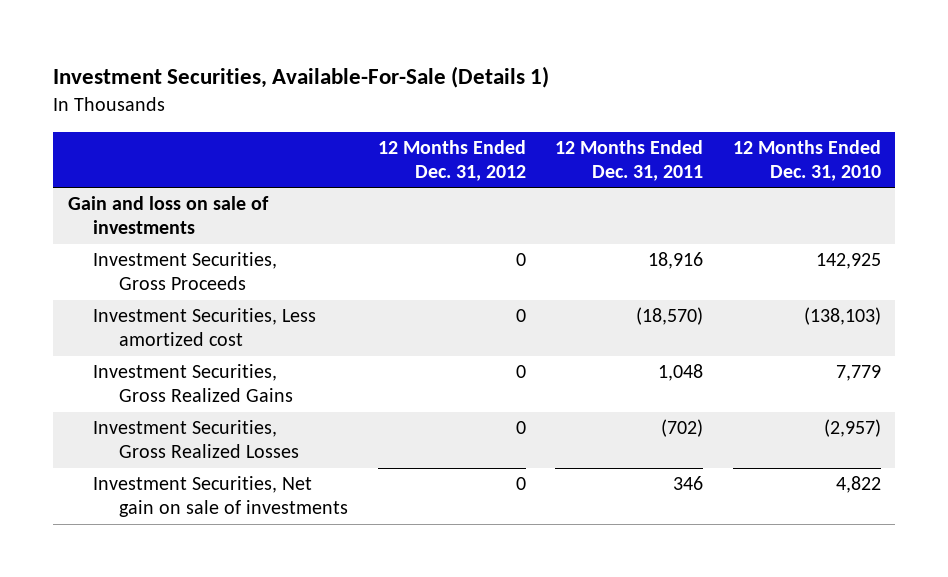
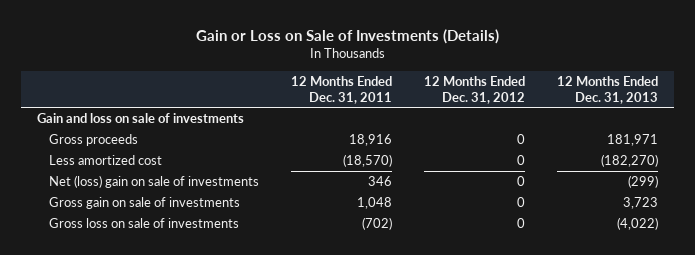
- Investment Securities, Available-For-Sale (Details 1)
+ Gain or Loss on Sale of Investments (Details)
- | 12 Months Ended Dec. 31, 2012 | 12 Months Ended Dec. 31, 2011 | 12 Months Ended Dec. 31, 2010
+ | 12 Months Ended Dec. 31, 2011 | 12 Months Ended Dec. 31, 2012 | 12 Months Ended Dec. 31, 2013
- Investment Securities, Gross Proceeds | 0 | 18,916 | 142,925
- Investment Securities, Less amortized cost | 0 | (18,570) | (138,103)
- Investment Securities, Gross Realized Gains | 0 | 1,048 | 7,779
- Investment Securities, Gross Realized Losses | 0 | (702) | (2,957)
- Investment Securities, Net gain on sale of investments | 0 | 346 | 4,822
+ Gross proceeds | 18,916 | 0 | 181,971
+ Less amortized cost | (18,570) | 0 | (182,270)
+ Net (loss) gain on sale of investments | 346 | 0 | (299)
+ Gross gain on sale of investments | 1,048 | 0 | 3,723
+ Gross loss on sale of investments | (702) | 0 | (4,022)

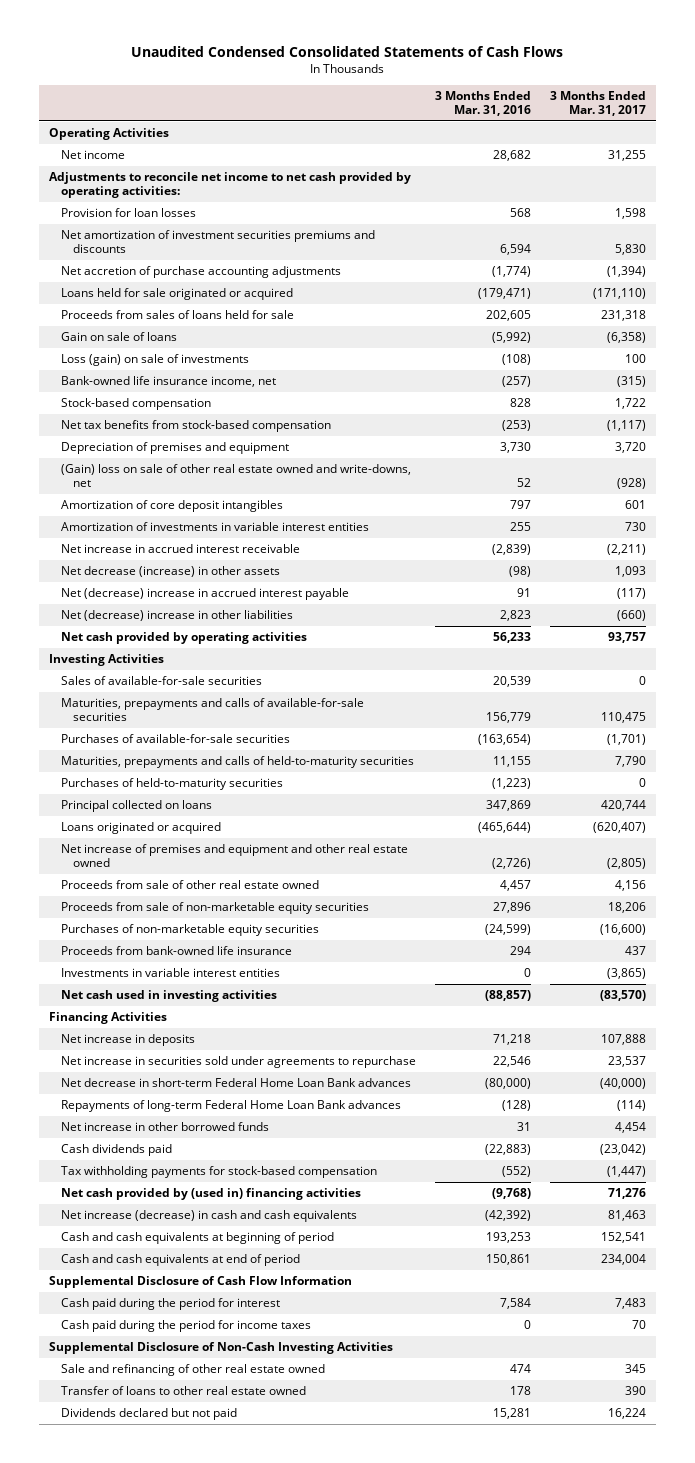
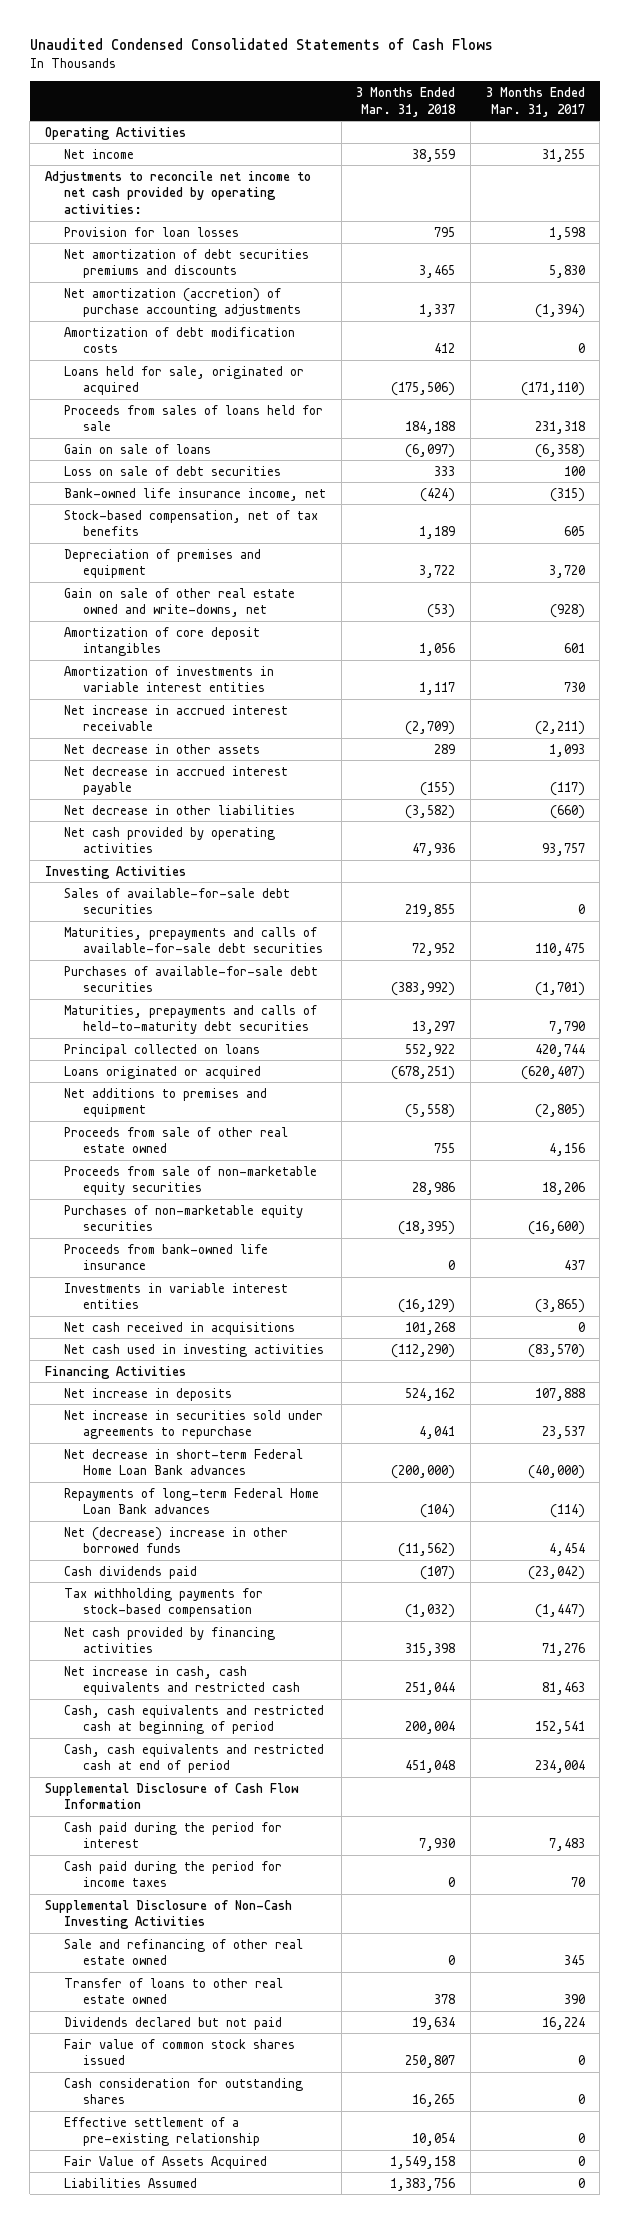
- | 3 Months Ended Mar. 31, 2016 | 3 Months Ended Mar. 31, 2017
+ | 3 Months Ended Mar. 31, 2018 | 3 Months Ended Mar. 31, 2017
- Net amortization of investment securities premiums and discounts | 6,594 | 5,830
- Net accretion of purchase accounting adjustments | (1,774) | (1,394)
- Loans held for sale originated or acquired | (179,471) | (171,110)
+ Net amortization of debt securities premiums and discounts | 3,465 | 5,830
+ Net amortization (accretion) of purchase accounting adjustments | 1,337 | (1,394)
+ Amortization of debt modification costs | 412 | 0
+ Loans held for sale, originated or acquired | (175,506) | (171,110)
- Loss (gain) on sale of investments | (108) | 100
+ Loss on sale of debt securities | 333 | 100
- Stock-based compensation | 828 | 1,722
- Net tax benefits from stock-based compensation | (253) | (1,117)
+ Stock-based compensation, net of tax benefits | 1,189 | 605
- (Gain) loss on sale of other real estate owned and write-downs, net | 52 | (928)
+ Gain on sale of other real estate owned and write-downs, net | (53) | (928)
- Net decrease (increase) in other assets | (98) | 1,093
- Net (decrease) increase in accrued interest payable | 91 | (117)
- Net (decrease) increase in other liabilities | 2,823 | (660)
+ Net decrease in other assets | 289 | 1,093
+ Net decrease in accrued interest payable | (155) | (117)
+ Net decrease in other liabilities | (3,582) | (660)
- Sales of available-for-sale securities | 20,539 | 0
- Maturities, prepayments and calls of available-for-sale securities | 156,779 | 110,475
- Purchases of available-for-sale securities | (163,654) | (1,701)
- Maturities, prepayments and calls of held-to-maturity securities | 11,155 | 7,790
- Purchases of held-to-maturity securities | (1,223) | 0
+ Sales of available-for-sale debt securities | 219,855 | 0
+ Maturities, prepayments and calls of available-for-sale debt securities | 72,952 | 110,475
+ Purchases of available-for-sale debt securities | (383,992) | (1,701)
+ Maturities, prepayments and calls of held-to-maturity debt securities | 13,297 | 7,790
- Net increase of premises and equipment and other real estate owned | (2,726) | (2,805)
+ Net additions to premises and equipment | (5,558) | (2,805)
+ Net cash received in acquisitions | 101,268 | 0
- Net increase in other borrowed funds | 31 | 4,454
+ Net (decrease) increase in other borrowed funds | (11,562) | 4,454
- Net cash provided by (used in) financing activities | (9,768) | 71,276
- Net increase (decrease) in cash and cash equivalents | (42,392) | 81,463
- Cash and cash equivalents at beginning of period | 193,253 | 152,541
- Cash and cash equivalents at end of period | 150,861 | 234,004
+ Net cash provided by financing activities | 315,398 | 71,276
+ Net increase in cash, cash equivalents and restricted cash | 251,044 | 81,463
+ Cash, cash equivalents and restricted cash at beginning of period | 200,004 | 152,541
+ Cash, cash equivalents and restricted cash at end of period | 451,048 | 234,004
+ Fair value of common stock shares issued | 250,807 | 0
+ Cash consideration for outstanding shares | 16,265 | 0
+ Effective settlement of a pre-existing relationship | 10,054 | 0
+ Fair Value of Assets Acquired | 1,549,158 | 0
+ Liabilities Assumed | 1,383,756 | 0

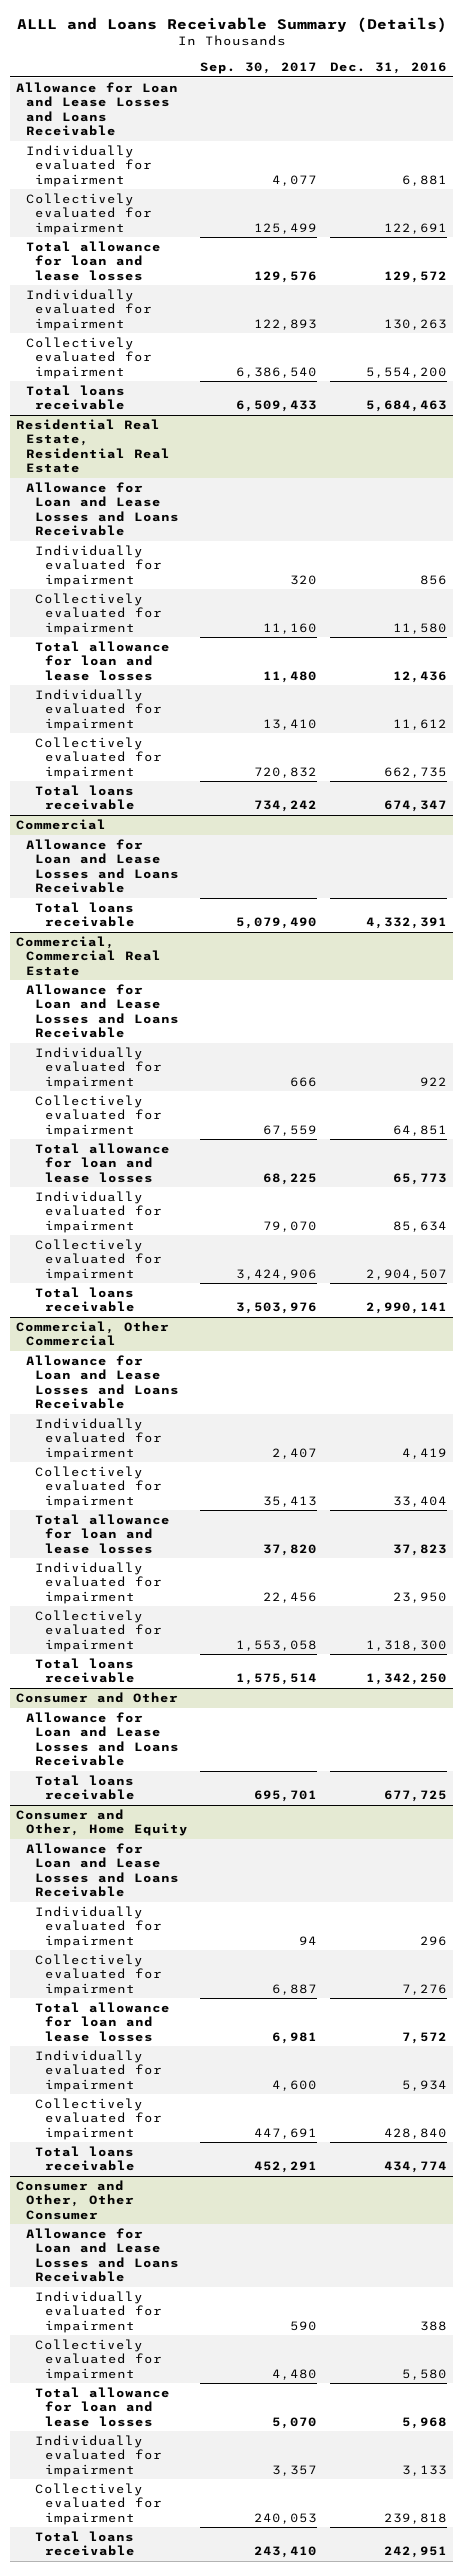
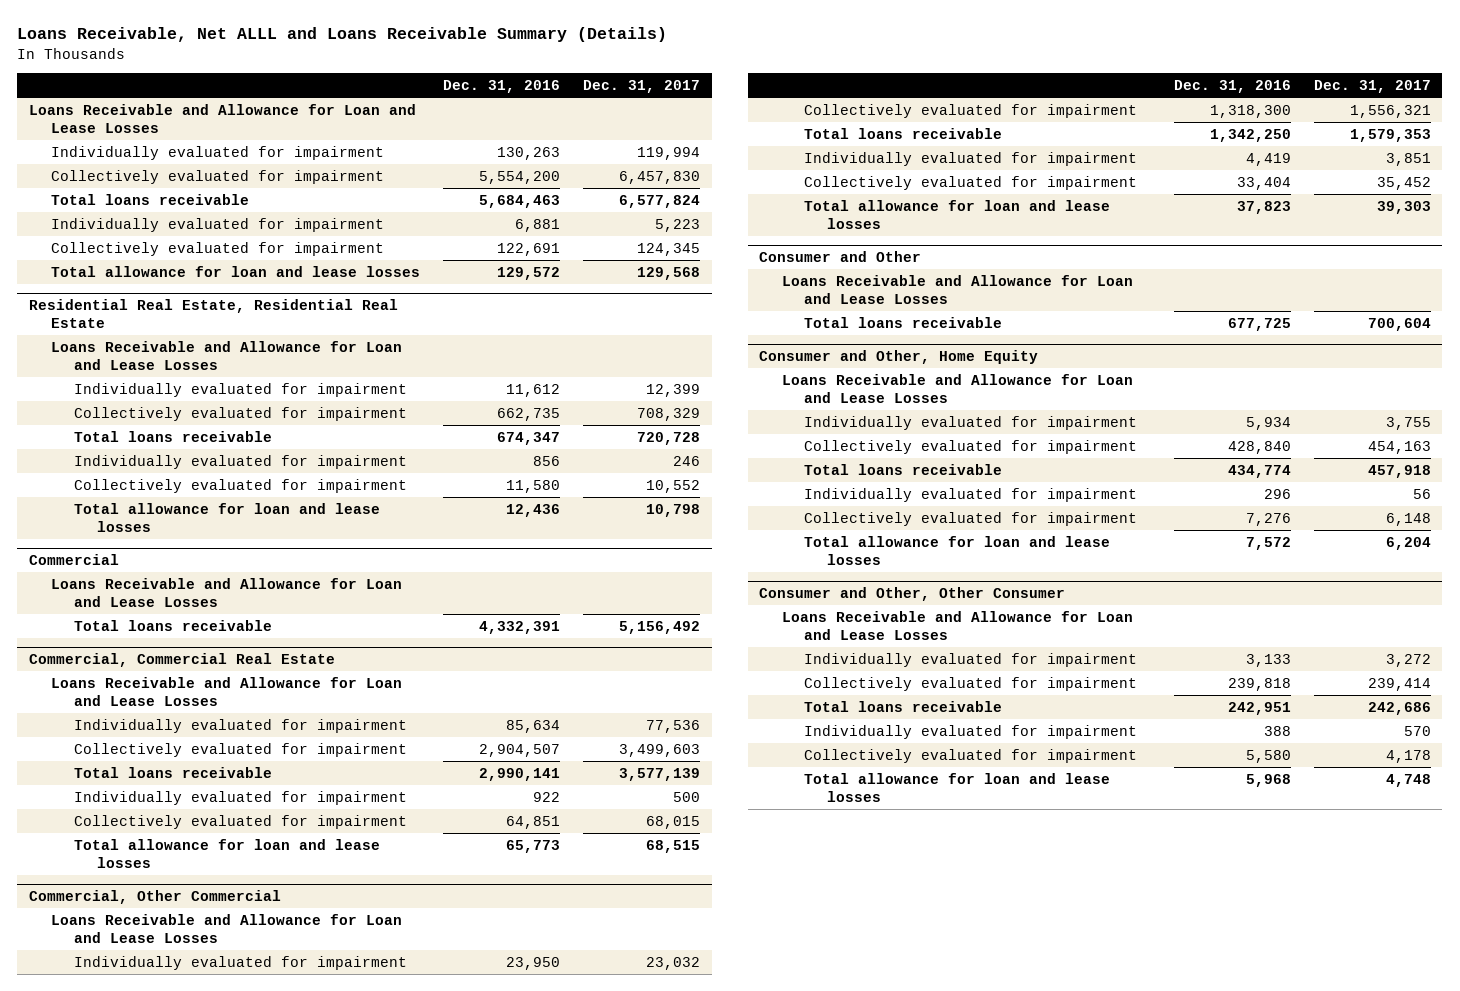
- ALLL and Loans Receivable Summary (Details)
+ Loans Receivable, Net ALLL and Loans Receivable Summary (Details)
- | Sep. 30, 2017 | Dec. 31, 2016
+ | Dec. 31, 2016 | Dec. 31, 2017
- Allowance for Loan and Lease Losses and Loans Receivable
+ Loans Receivable and Allowance for Loan and Lease Losses
moved down: Individually evaluated for impairment | 6,881 | 5,223
moved down: Collectively evaluated for impairment | 122,691 | 124,345
moved down: Total allowance for loan and lease losses | 129,572 | 129,568
@ Residential Real Estate, Residential Real Estate
- Allowance for Loan and Lease Losses and Loans Receivable
+ Loans Receivable and Allowance for Loan and Lease Losses
moved down: Individually evaluated for impairment | 856 | 246
moved down: Collectively evaluated for impairment | 11,580 | 10,552
moved down: Total allowance for loan and lease losses | 12,436 | 10,798
@ Commercial
- Allowance for Loan and Lease Losses and Loans Receivable
+ Loans Receivable and Allowance for Loan and Lease Losses
@ Commercial, Commercial Real Estate
- Allowance for Loan and Lease Losses and Loans Receivable
+ Loans Receivable and Allowance for Loan and Lease Losses
moved down: Individually evaluated for impairment | 922 | 500
moved down: Collectively evaluated for impairment | 64,851 | 68,015
moved down: Total allowance for loan and lease losses | 65,773 | 68,515
@ Commercial, Other Commercial
- Allowance for Loan and Lease Losses and Loans Receivable
+ Loans Receivable and Allowance for Loan and Lease Losses
moved down: Individually evaluated for impairment | 4,419 | 3,851
moved down: Collectively evaluated for impairment | 33,404 | 35,452
moved down: Total allowance for loan and lease losses | 37,823 | 39,303
@ Consumer and Other
- Allowance for Loan and Lease Losses and Loans Receivable
+ Loans Receivable and Allowance for Loan and Lease Losses
@ Consumer and Other, Home Equity
- Allowance for Loan and Lease Losses and Loans Receivable
+ Loans Receivable and Allowance for Loan and Lease Losses
moved down: Individually evaluated for impairment | 296 | 56
moved down: Collectively evaluated for impairment | 7,276 | 6,148
moved down: Total allowance for loan and lease losses | 7,572 | 6,204
@ Consumer and Other, Other Consumer
- Allowance for Loan and Lease Losses and Loans Receivable
+ Loans Receivable and Allowance for Loan and Lease Losses
moved down: Individually evaluated for impairment | 388 | 570
moved down: Collectively evaluated for impairment | 5,580 | 4,178
moved down: Total allowance for loan and lease losses | 5,968 | 4,748

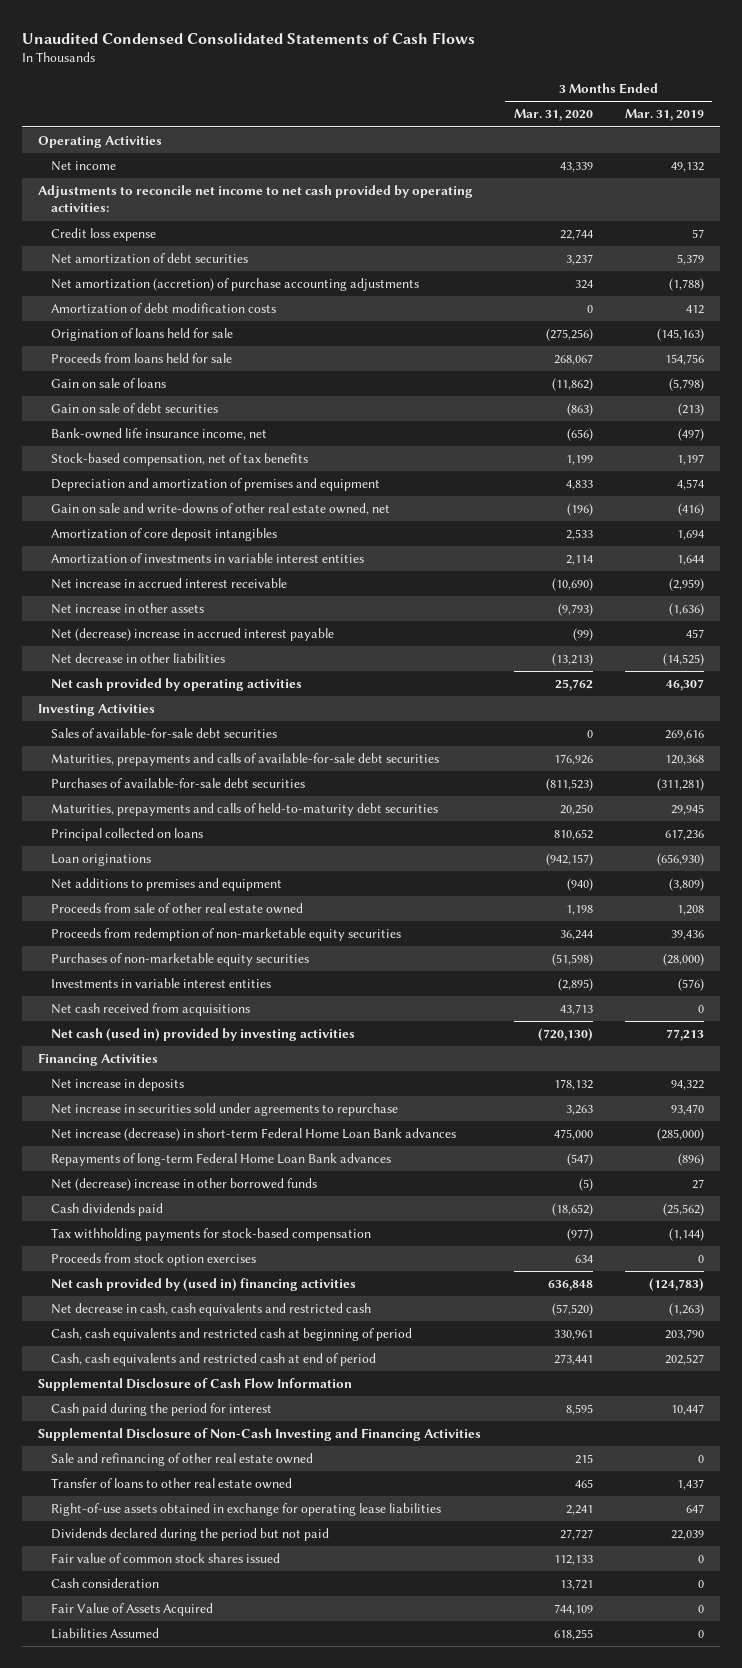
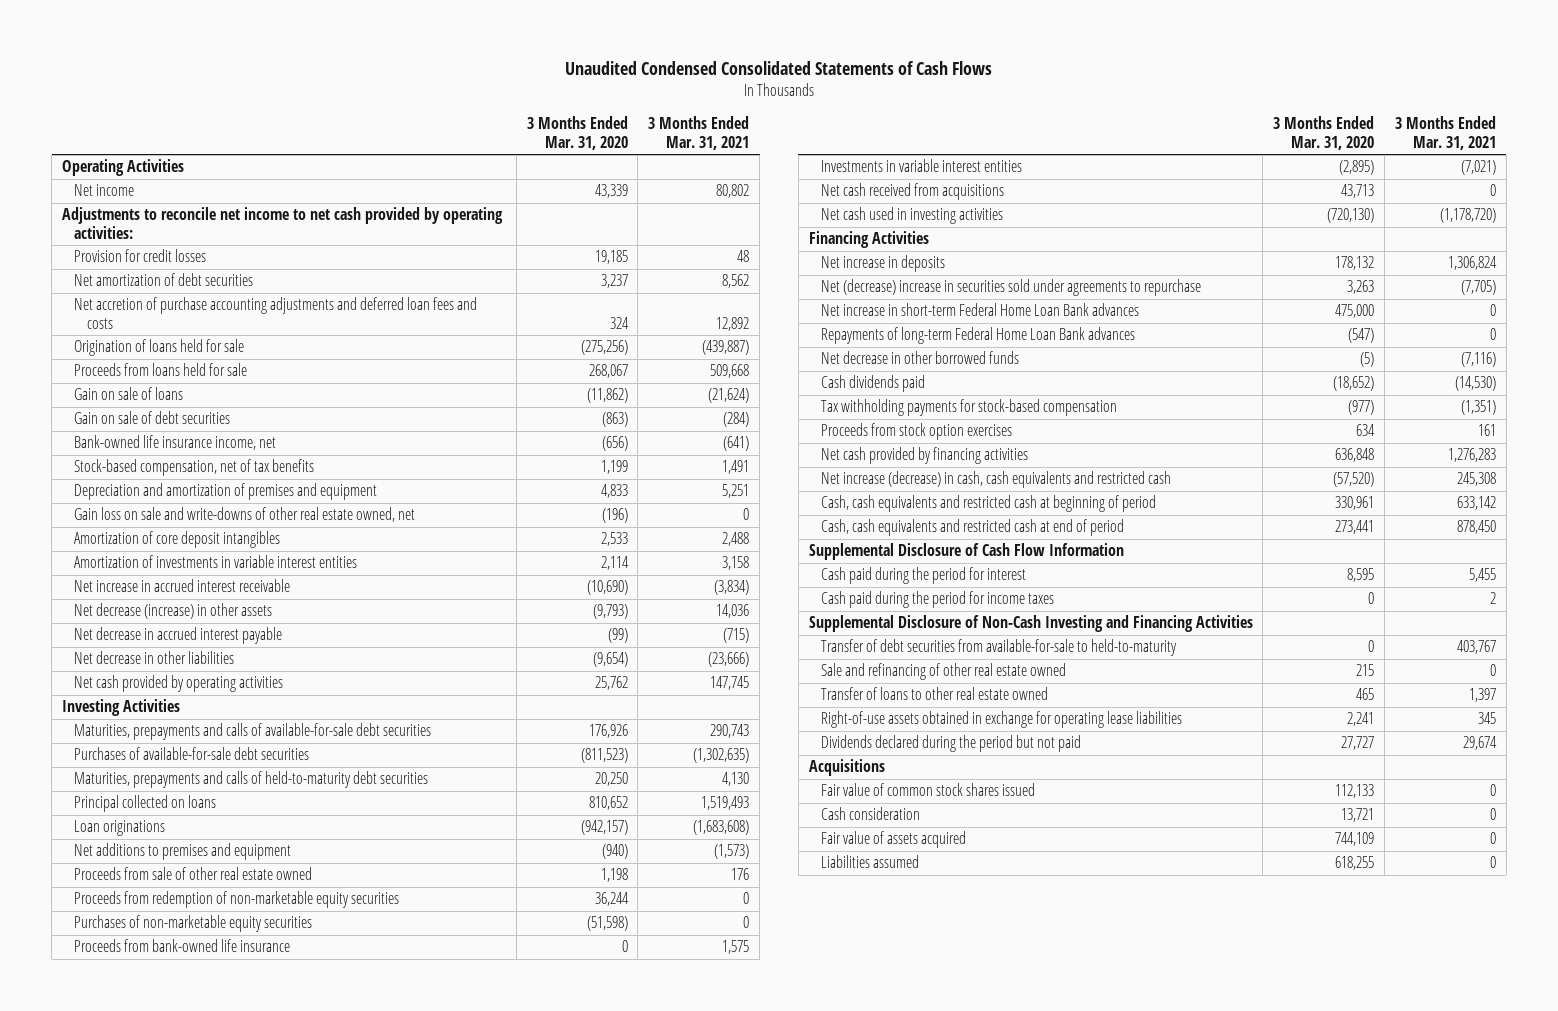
- | 3 Months Ended Mar. 31, 2020 | 3 Months Ended Mar. 31, 2019
+ | 3 Months Ended Mar. 31, 2020 | 3 Months Ended Mar. 31, 2021
- Credit loss expense | 22,744 | 57
+ Provision for credit losses | 19,185 | 48
- Net amortization (accretion) of purchase accounting adjustments | 324 | (1,788)
- Amortization of debt modification costs | 0 | 412
+ Net accretion of purchase accounting adjustments and deferred loan fees and costs | 324 | 12,892
- Gain on sale and write-downs of other real estate owned, net | (196) | (416)
+ Gain loss on sale and write-downs of other real estate owned, net | (196) | 0
- Net increase in other assets | (9,793) | (1,636)
- Net (decrease) increase in accrued interest payable | (99) | 457
- Net decrease in other liabilities | (13,213) | (14,525)
+ Net decrease (increase) in other assets | (9,793) | 14,036
+ Net decrease in accrued interest payable | (99) | (715)
+ Net decrease in other liabilities | (9,654) | (23,666)
- Sales of available-for-sale debt securities | 0 | 269,616
+ Proceeds from bank-owned life insurance | 0 | 1,575
- Net cash (used in) provided by investing activities | (720,130) | 77,213
+ Net cash used in investing activities | (720,130) | (1,178,720)
- Net increase in securities sold under agreements to repurchase | 3,263 | 93,470
- Net increase (decrease) in short-term Federal Home Loan Bank advances | 475,000 | (285,000)
+ Net (decrease) increase in securities sold under agreements to repurchase | 3,263 | (7,705)
+ Net increase in short-term Federal Home Loan Bank advances | 475,000 | 0
- Net (decrease) increase in other borrowed funds | (5) | 27
+ Net decrease in other borrowed funds | (5) | (7,116)
- Net cash provided by (used in) financing activities | 636,848 | (124,783)
- Net decrease in cash, cash equivalents and restricted cash | (57,520) | (1,263)
+ Net cash provided by financing activities | 636,848 | 1,276,283
+ Net increase (decrease) in cash, cash equivalents and restricted cash | (57,520) | 245,308
+ Cash paid during the period for income taxes | 0 | 2
+ Transfer of debt securities from available-for-sale to held-to-maturity | 0 | 403,767
+ Acquisitions
- Fair Value of Assets Acquired | 744,109 | 0
- Liabilities Assumed | 618,255 | 0
+ Fair value of assets acquired | 744,109 | 0
+ Liabilities assumed | 618,255 | 0

